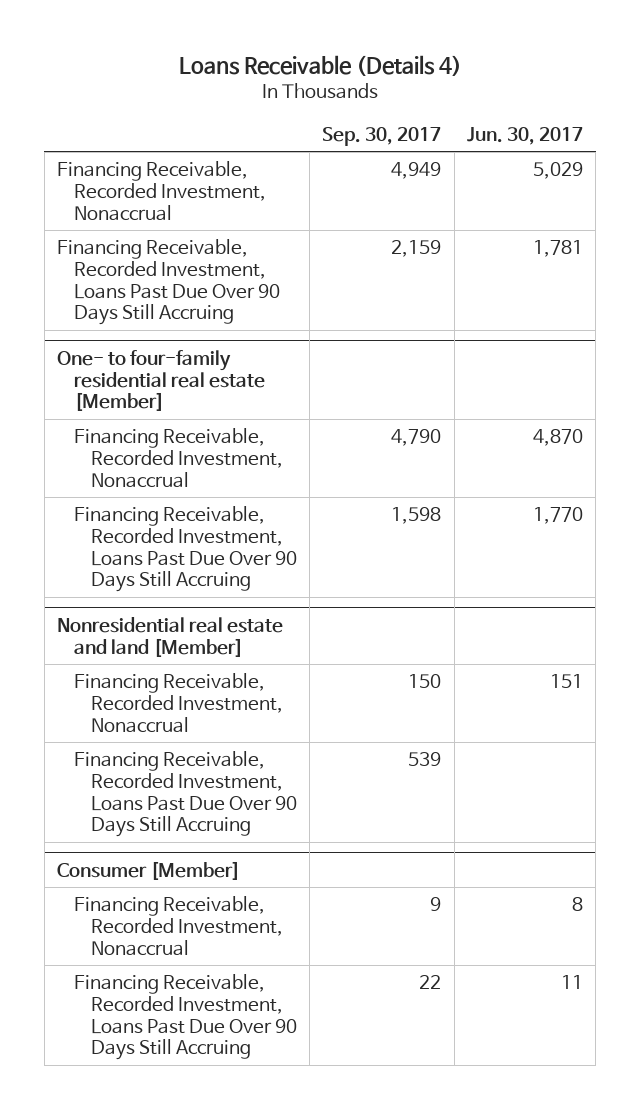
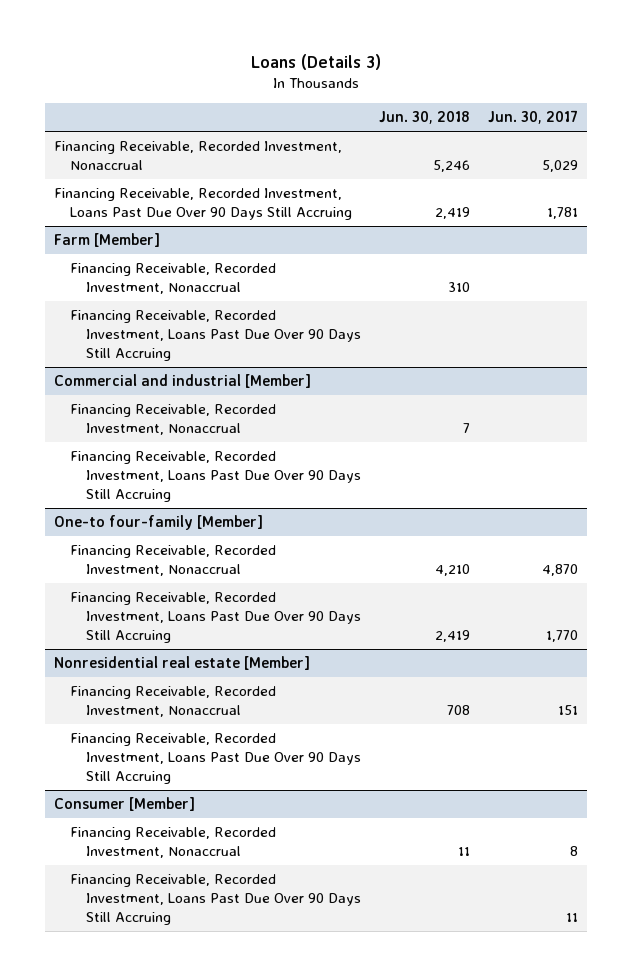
- Loans Receivable (Details 4)
+ Loans (Details 3)
- | Sep. 30, 2017 | Jun. 30, 2017
+ | Jun. 30, 2018 | Jun. 30, 2017
- One- to four-family residential real estate [Member]
+ Farm [Member]
+ Financing Receivable, Recorded Investment, Nonaccrual | 310 |
+ Financing Receivable, Recorded Investment, Loans Past Due Over 90 Days Still Accruing
+ Commercial and industrial [Member]
+ Financing Receivable, Recorded Investment, Nonaccrual | 7 |
+ Financing Receivable, Recorded Investment, Loans Past Due Over 90 Days Still Accruing
+ One-to four-family [Member]
- Nonresidential real estate and land [Member]
+ Nonresidential real estate [Member]

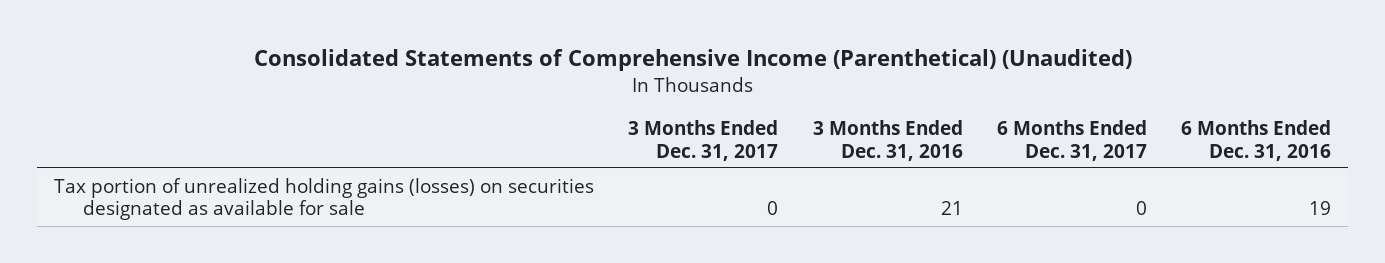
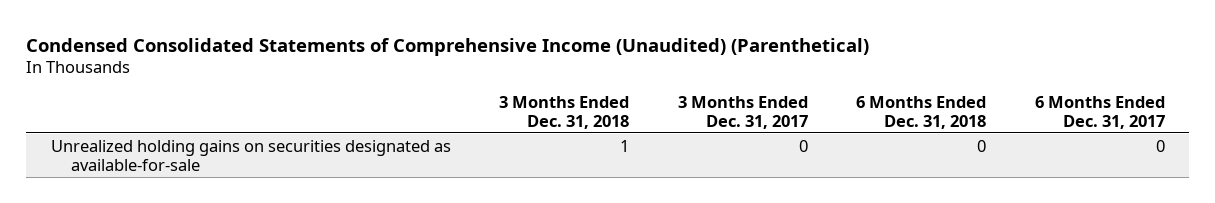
- Consolidated Statements of Comprehensive Income (Parenthetical) (Unaudited)
+ Condensed Consolidated Statements of Comprehensive Income (Unaudited) (Parenthetical)
- | 3 Months Ended Dec. 31, 2017 | 3 Months Ended Dec. 31, 2016 | 6 Months Ended Dec. 31, 2017 | 6 Months Ended Dec. 31, 2016
+ | 3 Months Ended Dec. 31, 2018 | 3 Months Ended Dec. 31, 2017 | 6 Months Ended Dec. 31, 2018 | 6 Months Ended Dec. 31, 2017
- Tax portion of unrealized holding gains (losses) on securities designated as available for sale | 0 | 21 | 0 | 19
+ Unrealized holding gains on securities designated as available-for-sale | 1 | 0 | 0 | 0

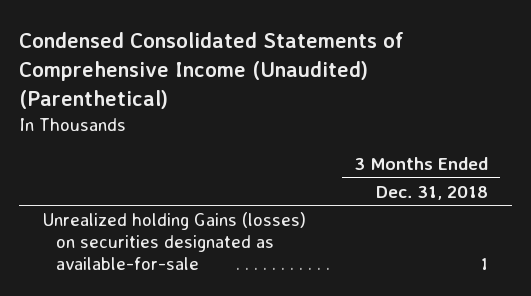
- | 3 Months Ended Dec. 31, 2018 | 3 Months Ended Dec. 31, 2017 | 6 Months Ended Dec. 31, 2018 | 6 Months Ended Dec. 31, 2017
+ | 3 Months Ended Dec. 31, 2018
- Unrealized holding gains on securities designated as available-for-sale | 1 | 0 | 0 | 0
+ Unrealized holding Gains (losses) on securities designated as available-for-sale | 1

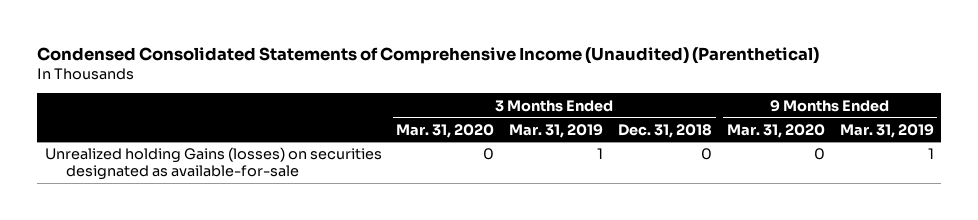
- | 3 Months Ended Dec. 31, 2018
+ | 3 Months Ended Mar. 31, 2020 | 3 Months Ended Mar. 31, 2019 | 3 Months Ended Dec. 31, 2018 | 9 Months Ended Mar. 31, 2020 | 9 Months Ended Mar. 31, 2019
- Unrealized holding Gains (losses) on securities designated as available-for-sale | 1
+ Unrealized holding Gains (losses) on securities designated as available-for-sale | 0 | 1 | 0 | 0 | 1

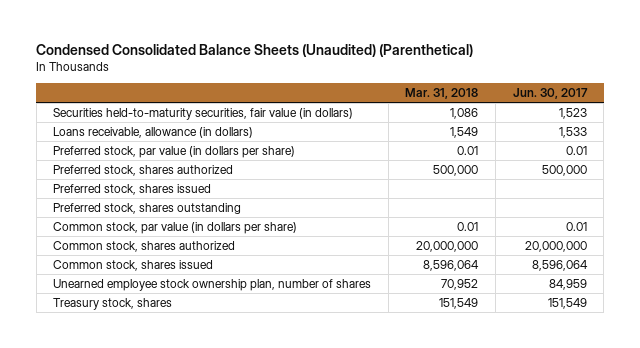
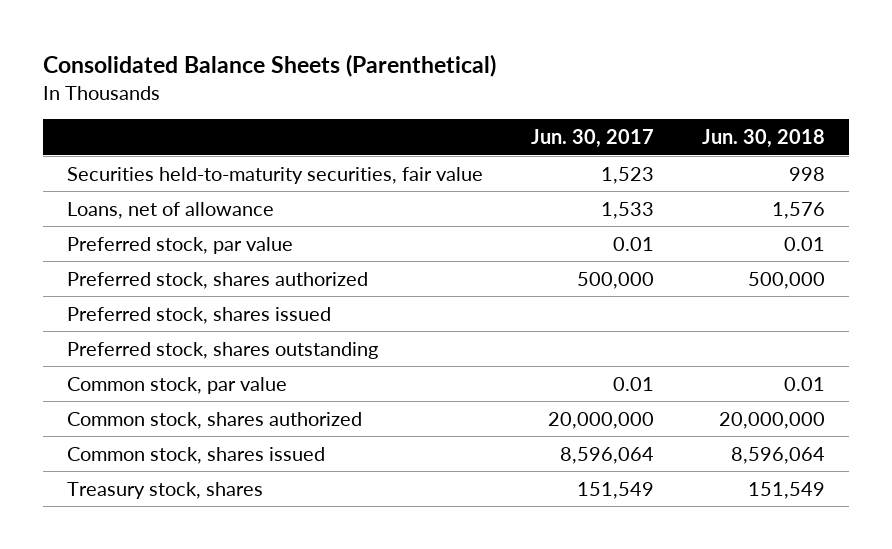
- Condensed Consolidated Balance Sheets (Unaudited) (Parenthetical)
+ Consolidated Balance Sheets (Parenthetical)
- | Mar. 31, 2018 | Jun. 30, 2017
+ | Jun. 30, 2017 | Jun. 30, 2018
- Securities held-to-maturity securities, fair value (in dollars) | 1,086 | 1,523
- Loans receivable, allowance (in dollars) | 1,549 | 1,533
- Preferred stock, par value (in dollars per share) | 0.01 | 0.01
+ Securities held-to-maturity securities, fair value | 1,523 | 998
+ Loans, net of allowance | 1,533 | 1,576
+ Preferred stock, par value | 0.01 | 0.01
- Common stock, par value (in dollars per share) | 0.01 | 0.01
+ Common stock, par value | 0.01 | 0.01
- Unearned employee stock ownership plan, number of shares | 70,952 | 84,959

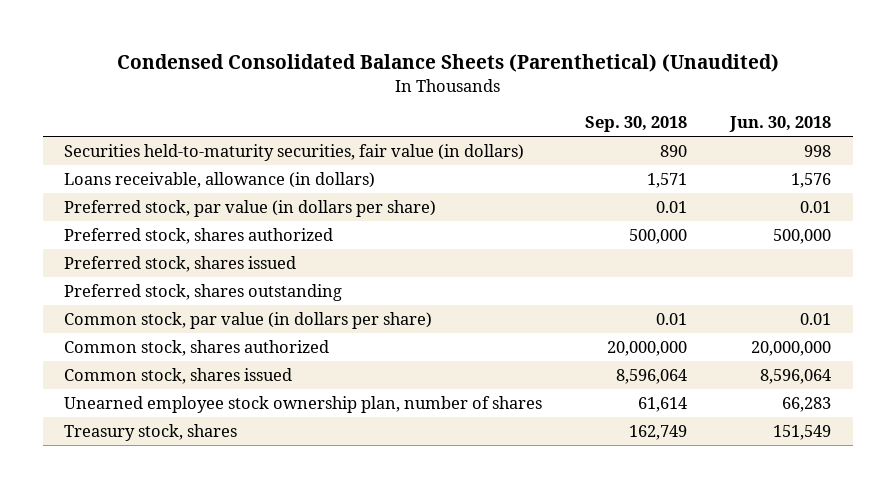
- Consolidated Balance Sheets (Parenthetical)
+ Condensed Consolidated Balance Sheets (Parenthetical) (Unaudited)
- | Jun. 30, 2017 | Jun. 30, 2018
+ | Sep. 30, 2018 | Jun. 30, 2018
- Securities held-to-maturity securities, fair value | 1,523 | 998
- Loans, net of allowance | 1,533 | 1,576
- Preferred stock, par value | 0.01 | 0.01
+ Securities held-to-maturity securities, fair value (in dollars) | 890 | 998
+ Loans receivable, allowance (in dollars) | 1,571 | 1,576
+ Preferred stock, par value (in dollars per share) | 0.01 | 0.01
- Common stock, par value | 0.01 | 0.01
+ Common stock, par value (in dollars per share) | 0.01 | 0.01
+ Unearned employee stock ownership plan, number of shares | 61,614 | 66,283

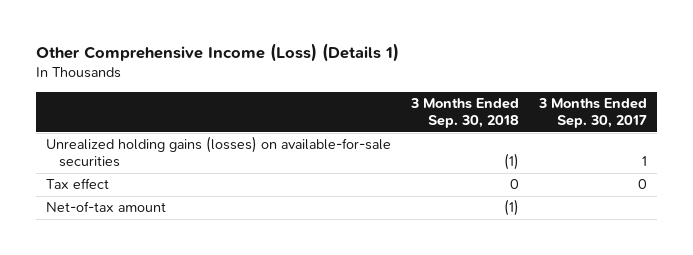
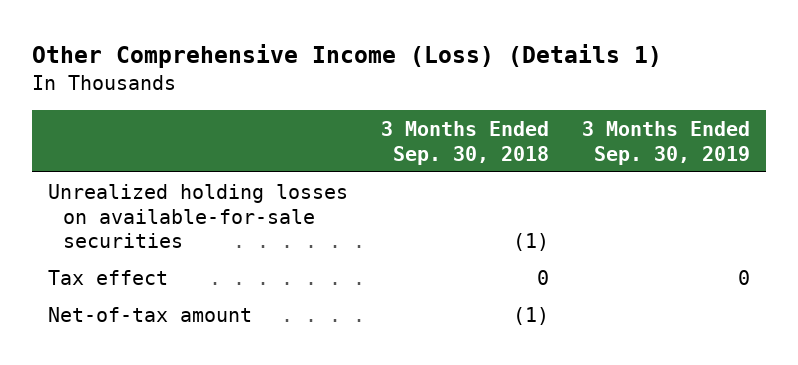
- | 3 Months Ended Sep. 30, 2018 | 3 Months Ended Sep. 30, 2017
+ | 3 Months Ended Sep. 30, 2018 | 3 Months Ended Sep. 30, 2019
- Unrealized holding gains (losses) on available-for-sale securities | (1) | 1
+ Unrealized holding losses on available-for-sale securities | (1) |

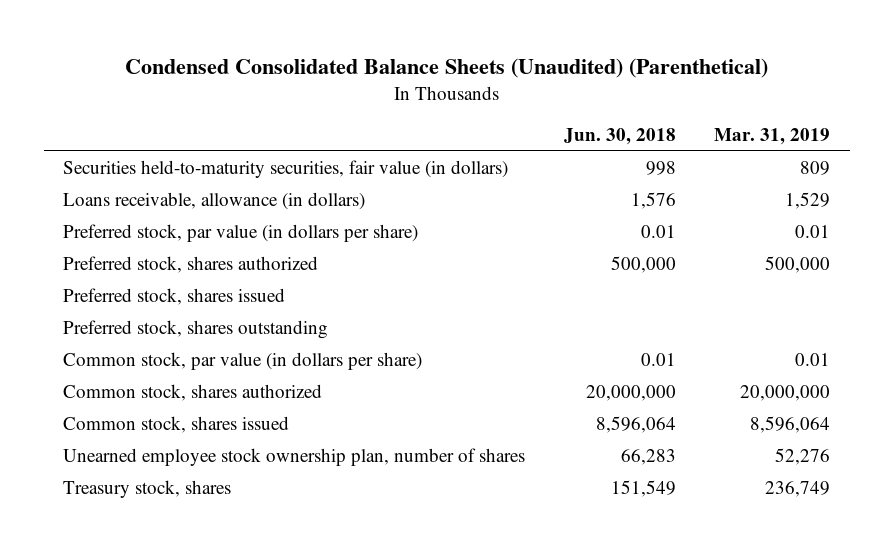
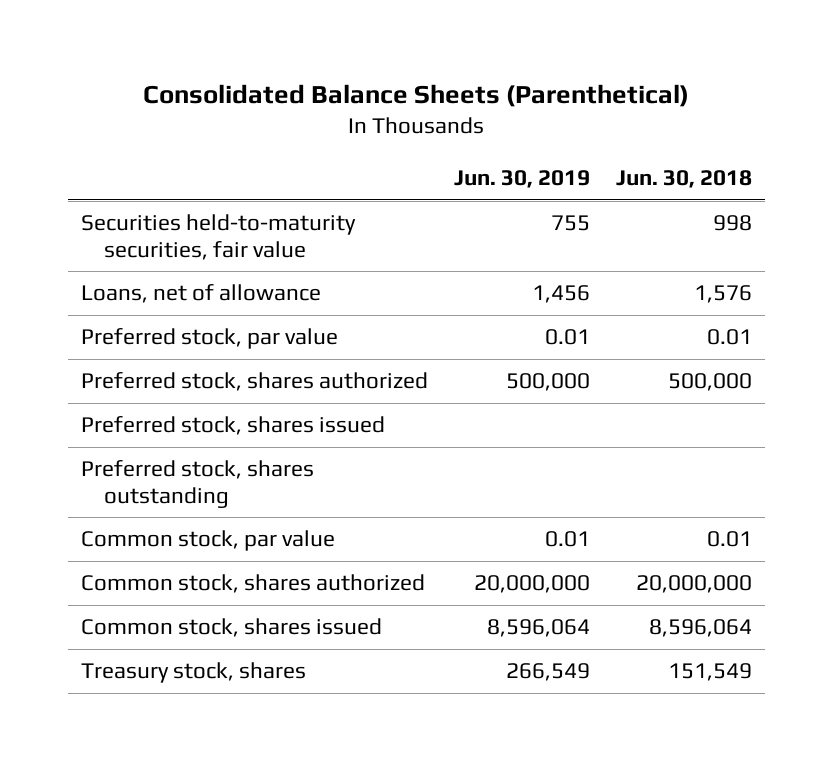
- Condensed Consolidated Balance Sheets (Unaudited) (Parenthetical)
+ Consolidated Balance Sheets (Parenthetical)
- | Jun. 30, 2018 | Mar. 31, 2019
+ | Jun. 30, 2019 | Jun. 30, 2018
- Securities held-to-maturity securities, fair value (in dollars) | 998 | 809
- Loans receivable, allowance (in dollars) | 1,576 | 1,529
- Preferred stock, par value (in dollars per share) | 0.01 | 0.01
+ Securities held-to-maturity securities, fair value | 755 | 998
+ Loans, net of allowance | 1,456 | 1,576
+ Preferred stock, par value | 0.01 | 0.01
- Common stock, par value (in dollars per share) | 0.01 | 0.01
+ Common stock, par value | 0.01 | 0.01
- Unearned employee stock ownership plan, number of shares | 66,283 | 52,276

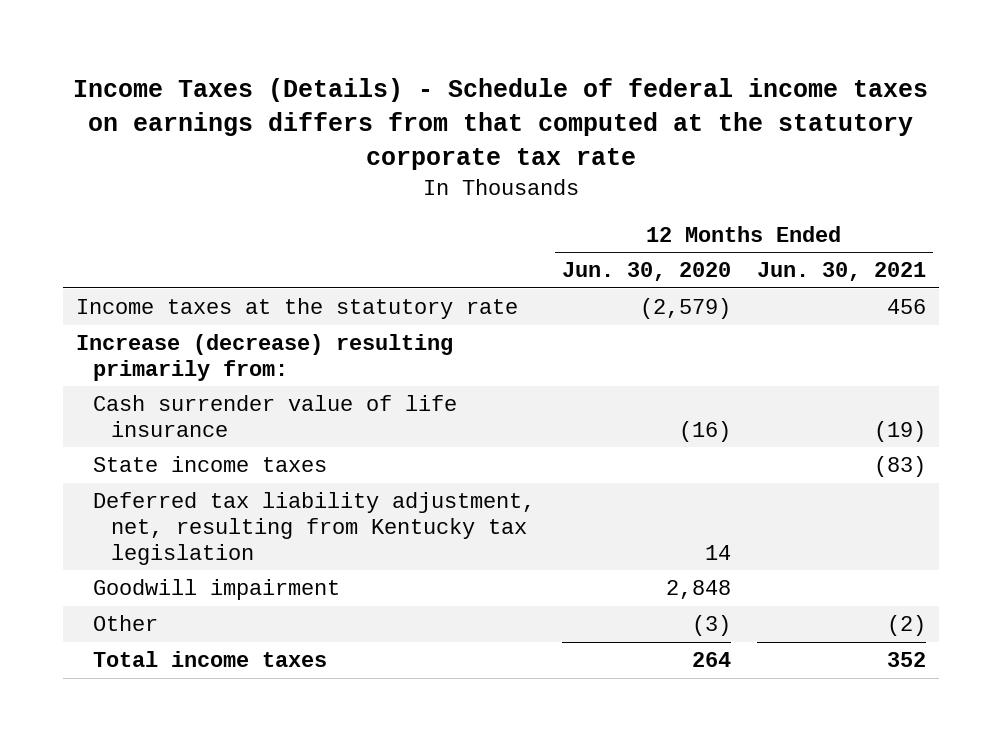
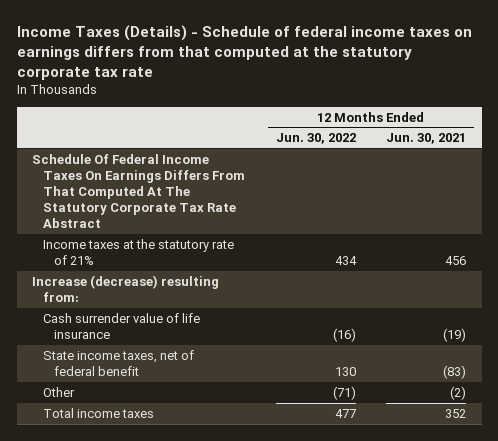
- | 12 Months Ended Jun. 30, 2020 | 12 Months Ended Jun. 30, 2021
+ | 12 Months Ended Jun. 30, 2022 | 12 Months Ended Jun. 30, 2021
- Income taxes at the statutory rate | (2,579) | 456
- Increase (decrease) resulting primarily from:
+ Schedule Of Federal Income Taxes On Earnings Differs From That Computed At The Statutory Corporate Tax Rate Abstract
+ Income taxes at the statutory rate of 21% | 434 | 456
+ Increase (decrease) resulting from:
- State income taxes | | (83)
- Deferred tax liability adjustment, net, resulting from Kentucky tax legislation | 14 |
- Goodwill impairment | 2,848 |
+ State income taxes, net of federal benefit | 130 | (83)

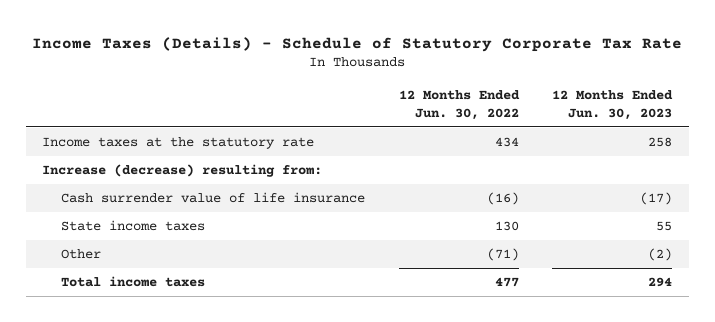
- Income Taxes (Details) - Schedule of federal income taxes on earnings differs from that computed at the statutory corporate tax rate
+ Income Taxes (Details) - Schedule of Statutory Corporate Tax Rate
- | 12 Months Ended Jun. 30, 2022 | 12 Months Ended Jun. 30, 2021
+ | 12 Months Ended Jun. 30, 2022 | 12 Months Ended Jun. 30, 2023
- Schedule Of Federal Income Taxes On Earnings Differs From That Computed At The Statutory Corporate Tax Rate Abstract
- Income taxes at the statutory rate of 21% | 434 | 456
+ Income taxes at the statutory rate | 434 | 258
- State income taxes, net of federal benefit | 130 | (83)
+ State income taxes | 130 | 55

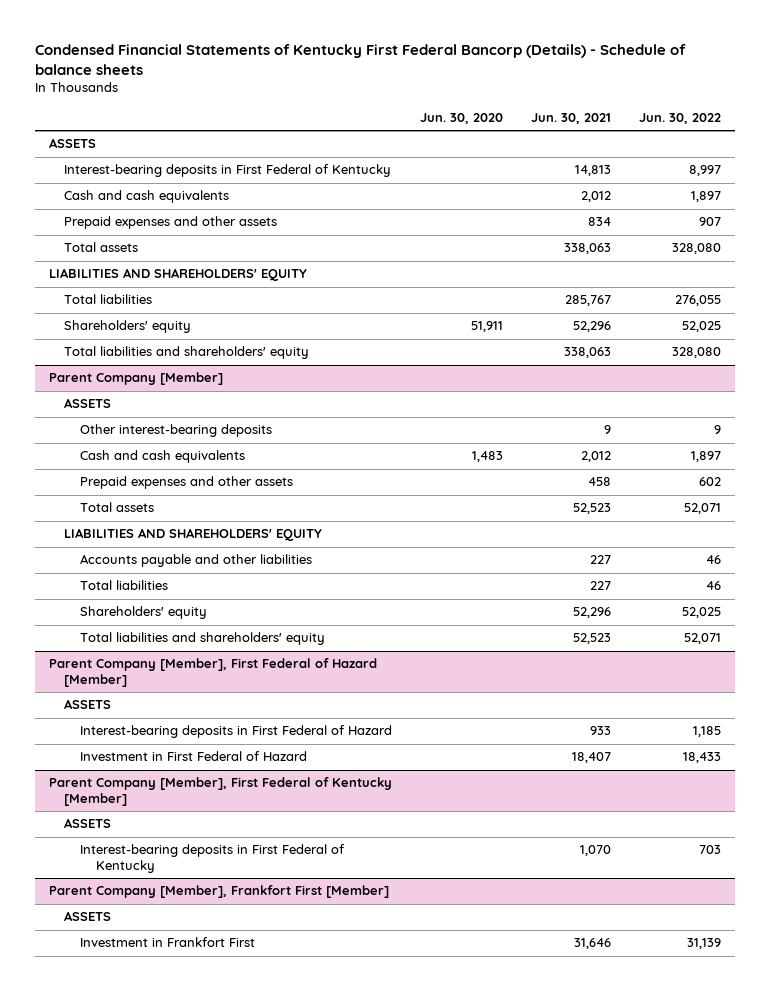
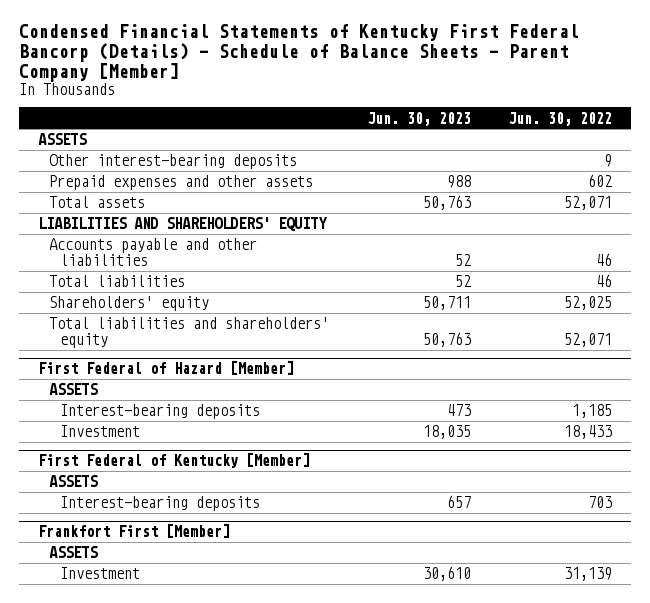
- Condensed Financial Statements of Kentucky First Federal Bancorp (Details) - Schedule of balance sheets
+ Condensed Financial Statements of Kentucky First Federal Bancorp (Details) - Schedule of Balance Sheets - Parent Company [Member]
- | Jun. 30, 2020 | Jun. 30, 2021 | Jun. 30, 2022
+ | Jun. 30, 2023 | Jun. 30, 2022
- Interest-bearing deposits in First Federal of Kentucky | | 14,813 | 8,997
- Cash and cash equivalents | | 2,012 | 1,897
- Prepaid expenses and other assets | | 834 | 907
- Total assets | | 338,063 | 328,080
- LIABILITIES AND SHAREHOLDERS' EQUITY
- Total liabilities | | 285,767 | 276,055
- Shareholders' equity | 51,911 | 52,296 | 52,025
- Total liabilities and shareholders' equity | | 338,063 | 328,080
- Parent Company [Member]
- ASSETS
- Cash and cash equivalents | 1,483 | 2,012 | 1,897
- Parent Company [Member], First Federal of Hazard [Member]
+ First Federal of Hazard [Member]
- Interest-bearing deposits in First Federal of Hazard | | 933 | 1,185
- Investment in First Federal of Hazard | | 18,407 | 18,433
- Parent Company [Member], First Federal of Kentucky [Member]
+ Interest-bearing deposits | 473 | 1,185
+ Investment | 18,035 | 18,433
+ First Federal of Kentucky [Member]
- Interest-bearing deposits in First Federal of Kentucky | | 1,070 | 703
- Parent Company [Member], Frankfort First [Member]
+ Interest-bearing deposits | 657 | 703
+ Frankfort First [Member]
- Investment in Frankfort First | | 31,646 | 31,139
+ Investment | 30,610 | 31,139

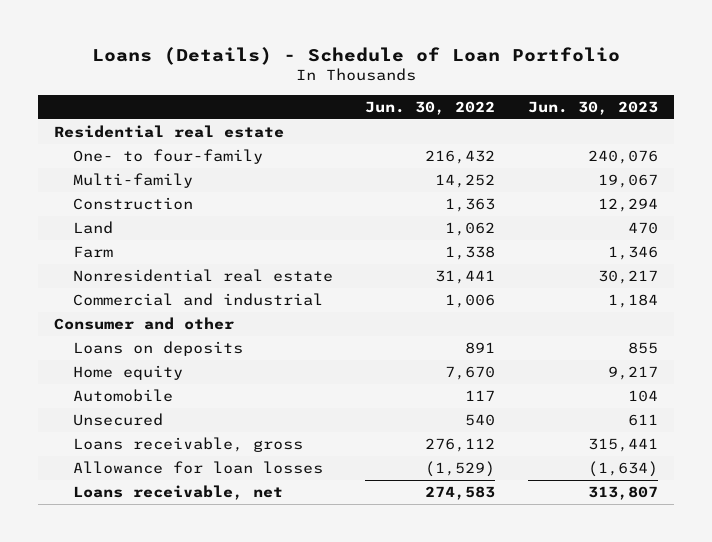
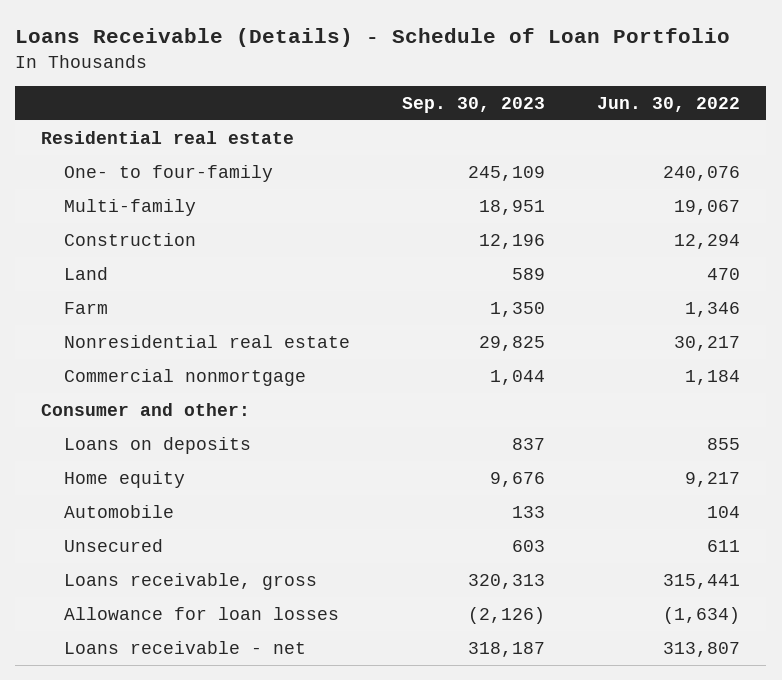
- Loans (Details) - Schedule of Loan Portfolio
+ Loans Receivable (Details) - Schedule of Loan Portfolio
- | Jun. 30, 2022 | Jun. 30, 2023
+ | Sep. 30, 2023 | Jun. 30, 2022
- One- to four-family | 216,432 | 240,076
- Multi-family | 14,252 | 19,067
- Construction | 1,363 | 12,294
- Land | 1,062 | 470
- Farm | 1,338 | 1,346
- Nonresidential real estate | 31,441 | 30,217
- Commercial and industrial | 1,006 | 1,184
- Consumer and other
- Loans on deposits | 891 | 855
- Home equity | 7,670 | 9,217
- Automobile | 117 | 104
- Unsecured | 540 | 611
- Loans receivable, gross | 276,112 | 315,441
- Allowance for loan losses | (1,529) | (1,634)
- Loans receivable, net | 274,583 | 313,807
+ One- to four-family | 245,109 | 240,076
+ Multi-family | 18,951 | 19,067
+ Construction | 12,196 | 12,294
+ Land | 589 | 470
+ Farm | 1,350 | 1,346
+ Nonresidential real estate | 29,825 | 30,217
+ Commercial nonmortgage | 1,044 | 1,184
+ Consumer and other:
+ Loans on deposits | 837 | 855
+ Home equity | 9,676 | 9,217
+ Automobile | 133 | 104
+ Unsecured | 603 | 611
+ Loans receivable, gross | 320,313 | 315,441
+ Allowance for loan losses | (2,126) | (1,634)
+ Loans receivable - net | 318,187 | 313,807

